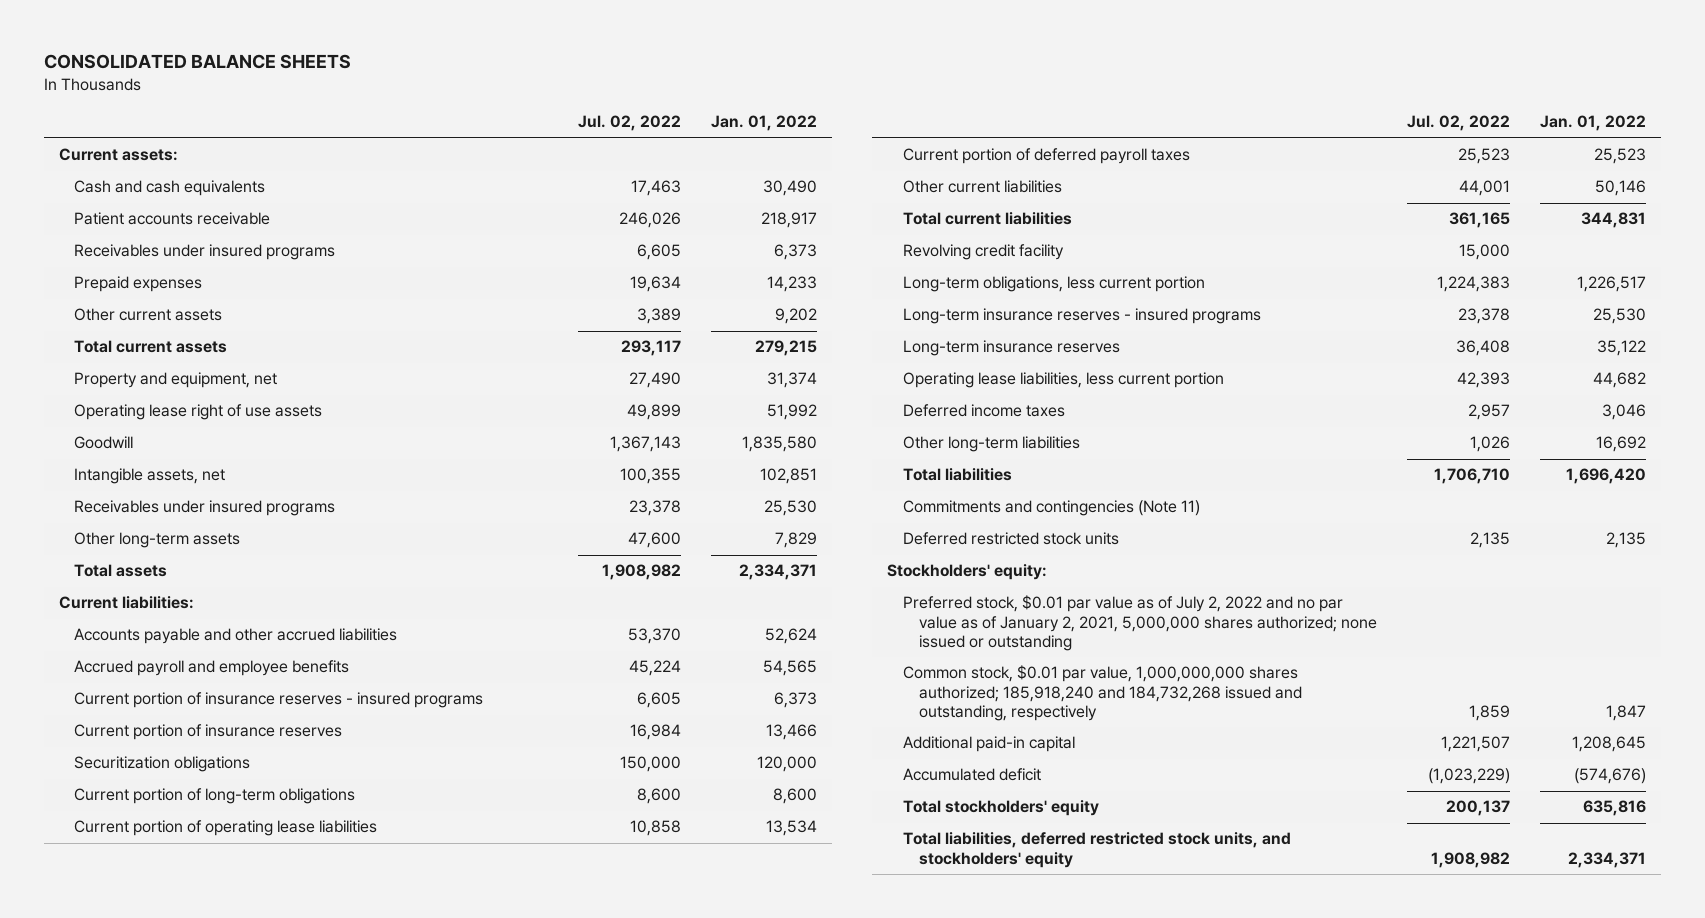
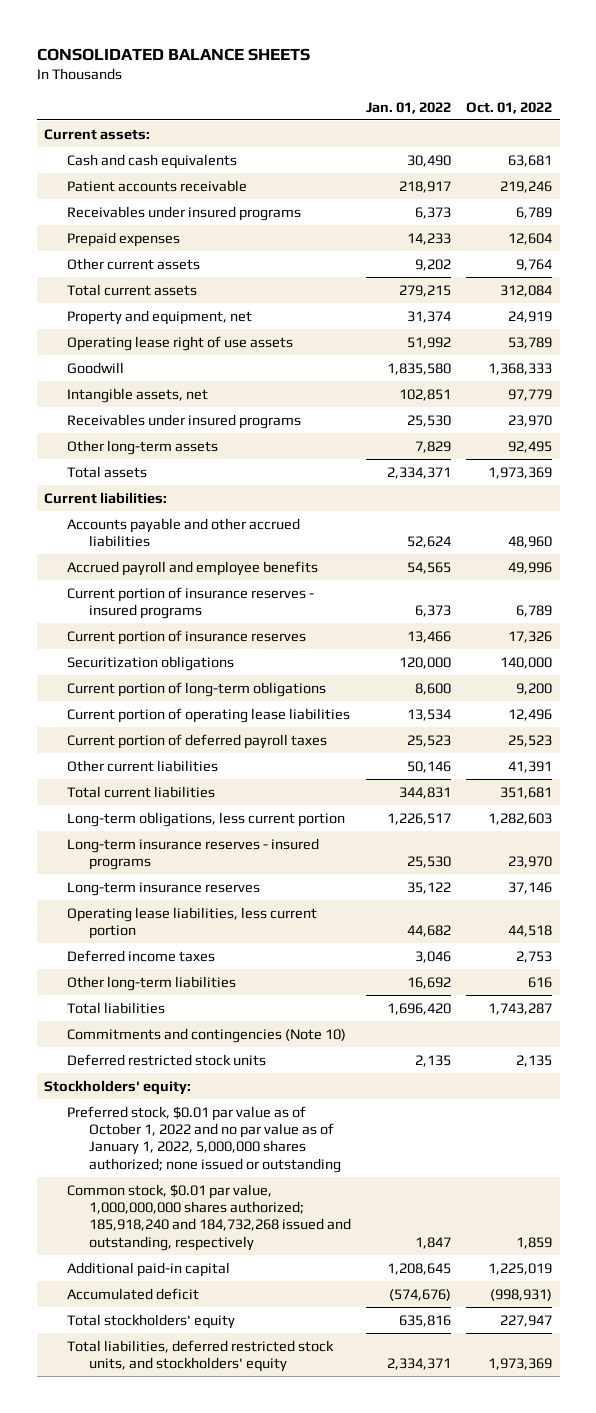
- | Jul. 02, 2022 | Jan. 01, 2022
+ | Jan. 01, 2022 | Oct. 01, 2022
- Revolving credit facility | 15,000 |
- Commitments and contingencies (Note 11)
+ Commitments and contingencies (Note 10)
- Preferred stock, $0.01 par value as of July 2, 2022 and no par value as of January 2, 2021, 5,000,000 shares authorized; none issued or outstanding
+ Preferred stock, $0.01 par value as of October 1, 2022 and no par value as of January 1, 2022, 5,000,000 shares authorized; none issued or outstanding

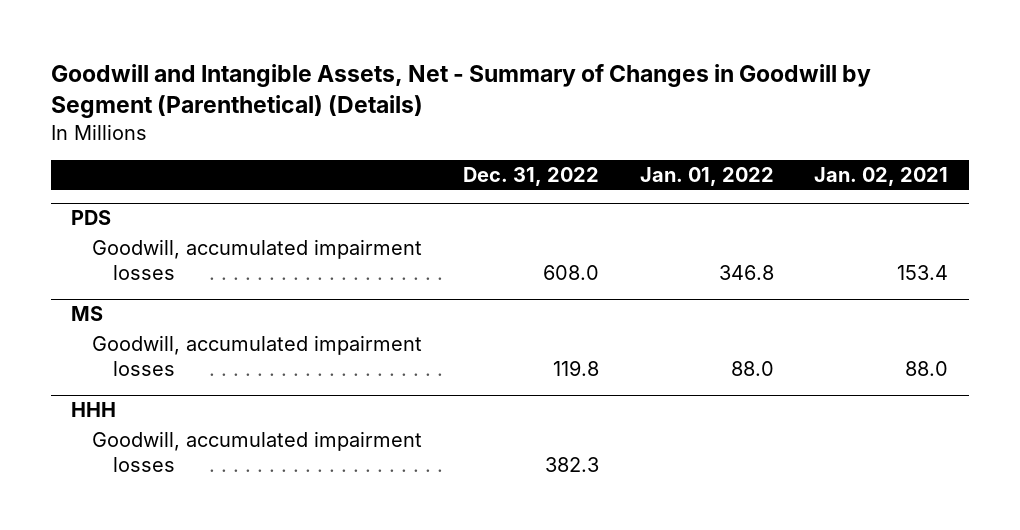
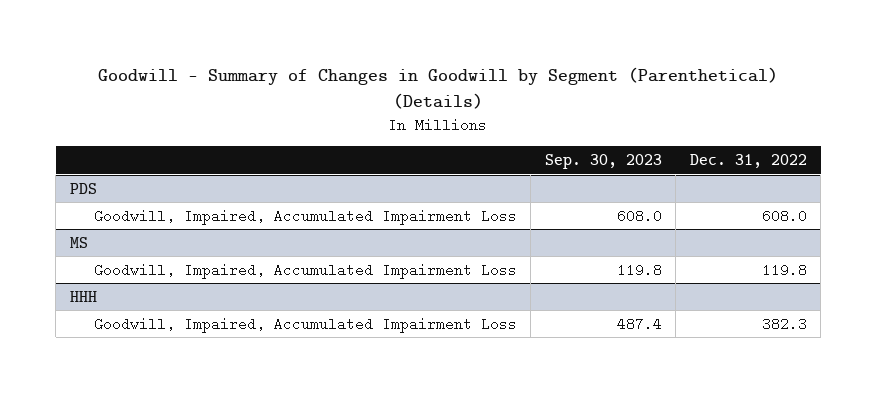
- Goodwill and Intangible Assets, Net - Summary of Changes in Goodwill by Segment (Parenthetical) (Details)
+ Goodwill - Summary of Changes in Goodwill by Segment (Parenthetical) (Details)
- | Dec. 31, 2022 | Jan. 01, 2022 | Jan. 02, 2021
+ | Sep. 30, 2023 | Dec. 31, 2022
@ PDS
- Goodwill, accumulated impairment losses | 608.0 | 346.8 | 153.4
+ Goodwill, Impaired, Accumulated Impairment Loss | 608.0 | 608.0
@ MS
- Goodwill, accumulated impairment losses | 119.8 | 88.0 | 88.0
+ Goodwill, Impaired, Accumulated Impairment Loss | 119.8 | 119.8
@ HHH
- Goodwill, accumulated impairment losses | 382.3 | |
+ Goodwill, Impaired, Accumulated Impairment Loss | 487.4 | 382.3

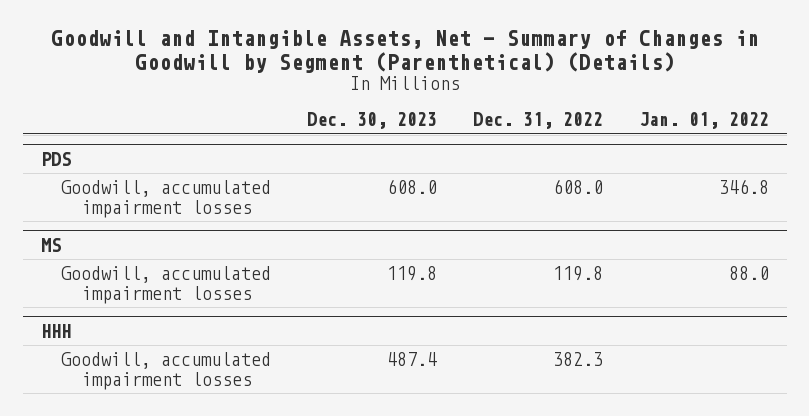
- Goodwill - Summary of Changes in Goodwill by Segment (Parenthetical) (Details)
+ Goodwill and Intangible Assets, Net - Summary of Changes in Goodwill by Segment (Parenthetical) (Details)
- | Sep. 30, 2023 | Dec. 31, 2022
+ | Dec. 30, 2023 | Dec. 31, 2022 | Jan. 01, 2022
@ PDS
- Goodwill, Impaired, Accumulated Impairment Loss | 608.0 | 608.0
+ Goodwill, accumulated impairment losses | 608.0 | 608.0 | 346.8
@ MS
- Goodwill, Impaired, Accumulated Impairment Loss | 119.8 | 119.8
+ Goodwill, accumulated impairment losses | 119.8 | 119.8 | 88.0
@ HHH
- Goodwill, Impaired, Accumulated Impairment Loss | 487.4 | 382.3
+ Goodwill, accumulated impairment losses | 487.4 | 382.3 |

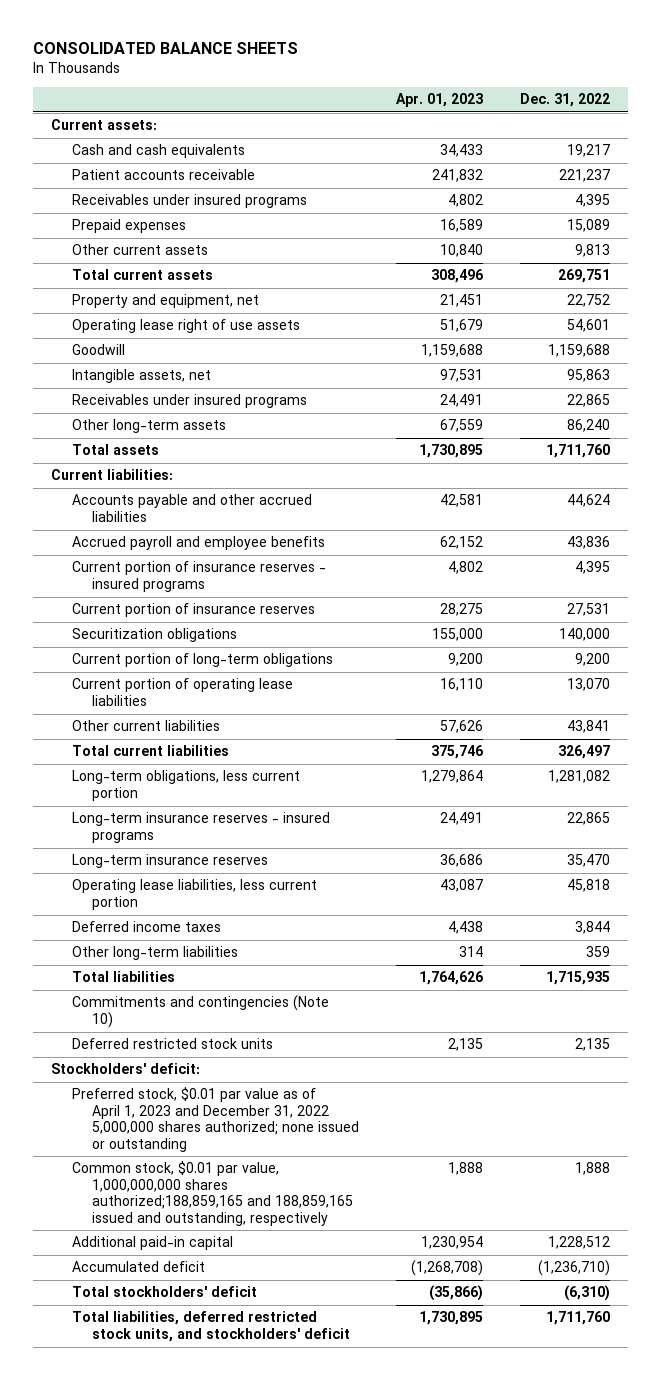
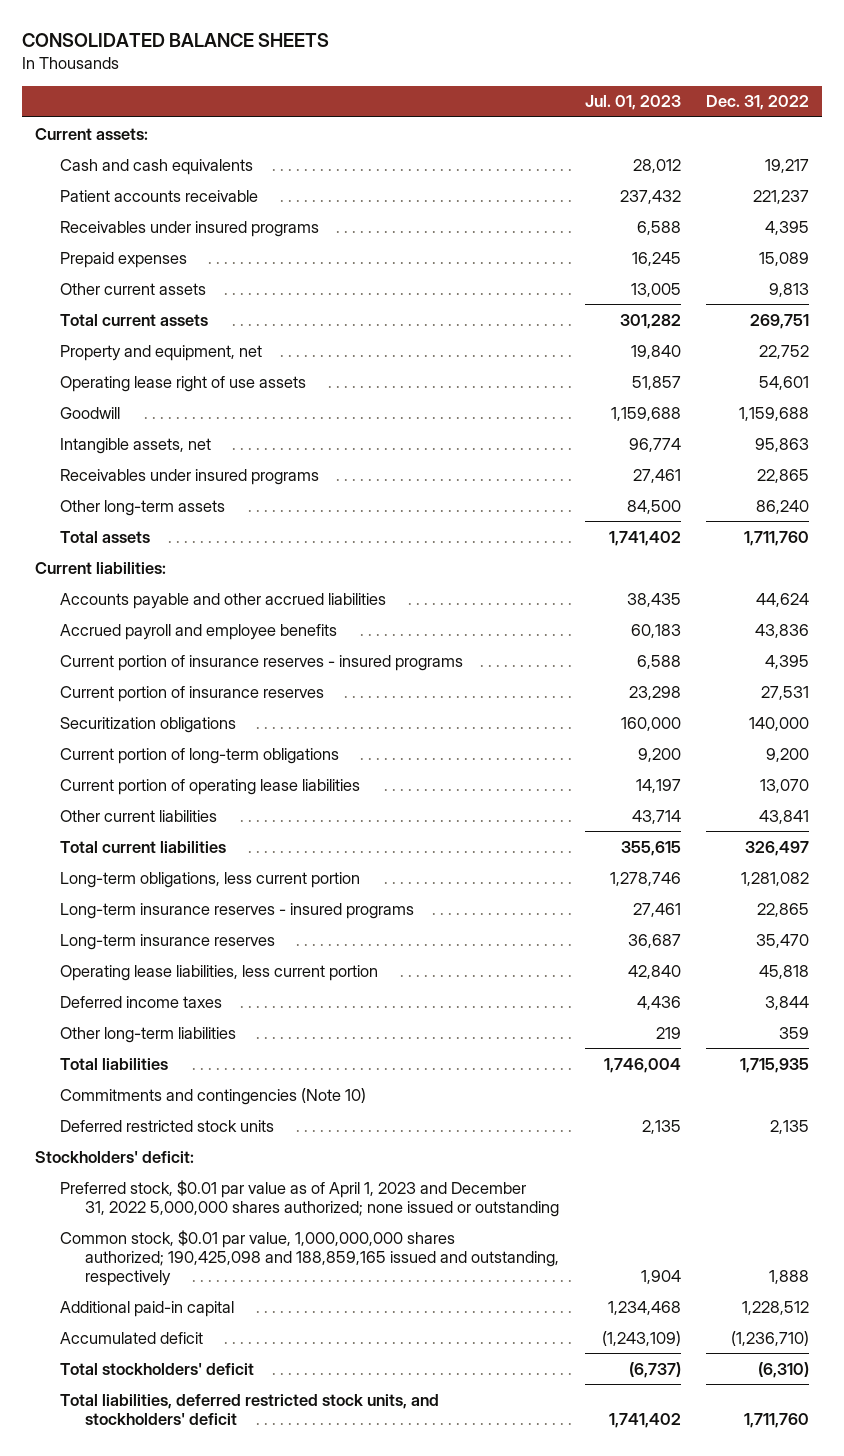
- | Apr. 01, 2023 | Dec. 31, 2022
+ | Jul. 01, 2023 | Dec. 31, 2022
- Common stock, $0.01 par value, 1,000,000,000 shares authorized;188,859,165 and 188,859,165 issued and outstanding, respectively | 1,888 | 1,888
+ Common stock, $0.01 par value, 1,000,000,000 shares authorized; 190,425,098 and 188,859,165 issued and outstanding, respectively | 1,904 | 1,888

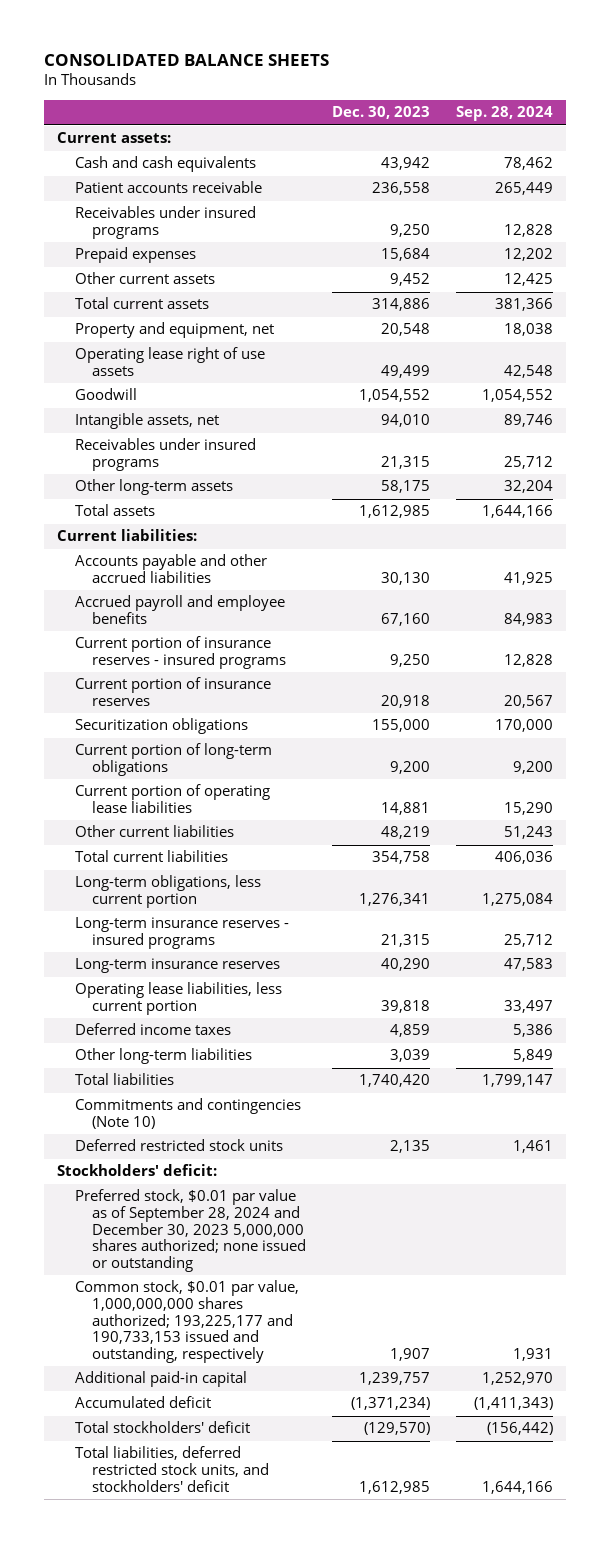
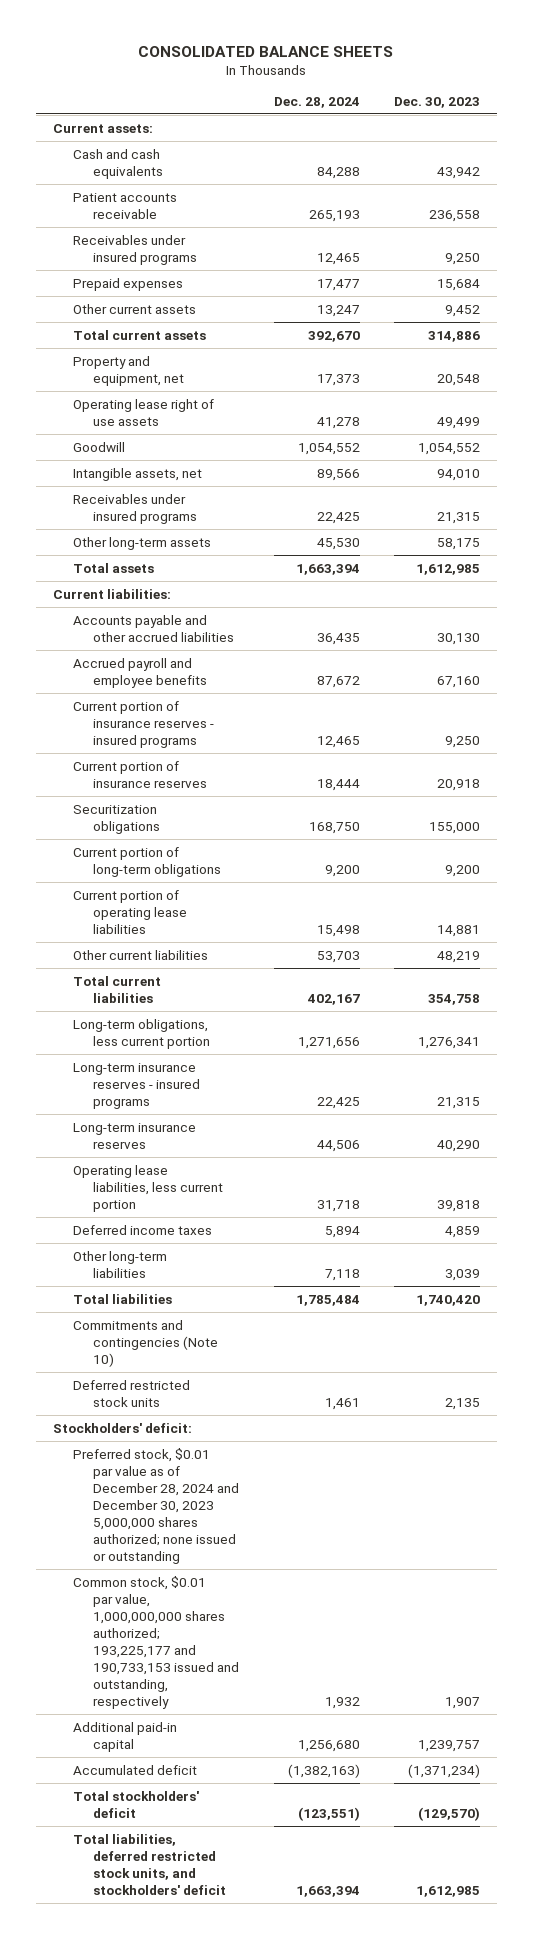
- | Dec. 30, 2023 | Sep. 28, 2024
+ | Dec. 28, 2024 | Dec. 30, 2023
- Preferred stock, $0.01 par value as of September 28, 2024 and December 30, 2023 5,000,000 shares authorized; none issued or outstanding
+ Preferred stock, $0.01 par value as of December 28, 2024 and December 30, 2023 5,000,000 shares authorized; none issued or outstanding

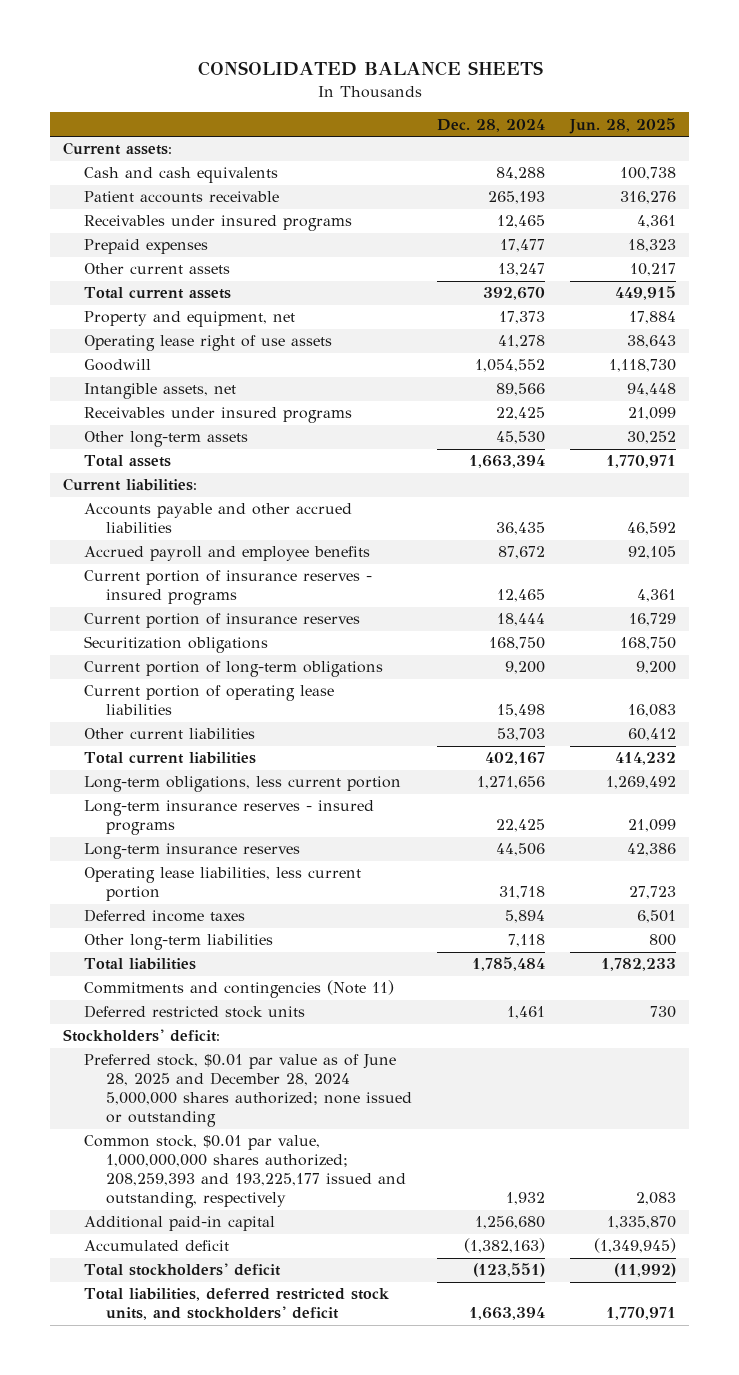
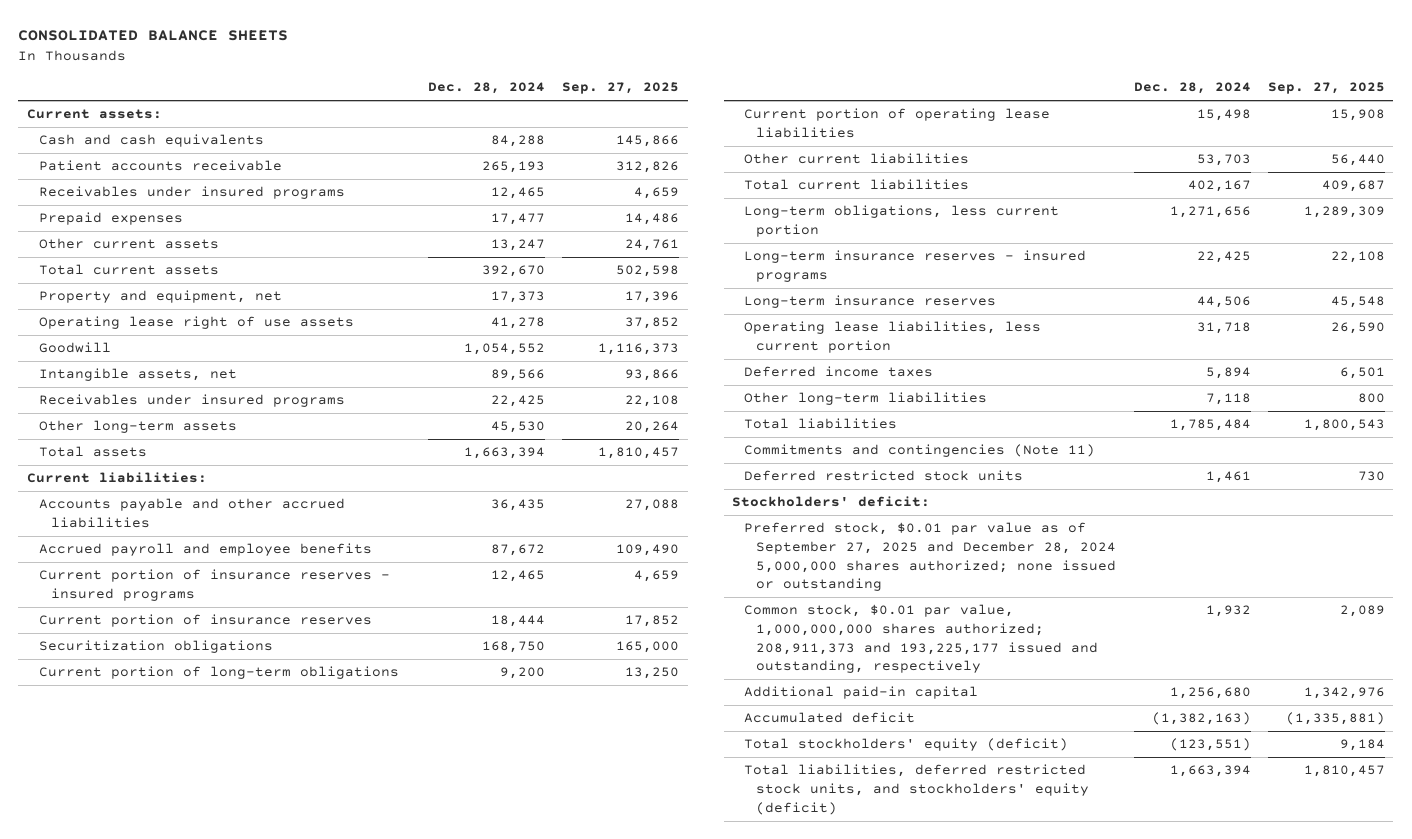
- | Dec. 28, 2024 | Jun. 28, 2025
+ | Dec. 28, 2024 | Sep. 27, 2025
- Preferred stock, $0.01 par value as of June 28, 2025 and December 28, 2024 5,000,000 shares authorized; none issued or outstanding
- Common stock, $0.01 par value, 1,000,000,000 shares authorized; 208,259,393 and 193,225,177 issued and outstanding, respectively | 1,932 | 2,083
+ Preferred stock, $0.01 par value as of September 27, 2025 and December 28, 2024 5,000,000 shares authorized; none issued or outstanding
+ Common stock, $0.01 par value, 1,000,000,000 shares authorized; 208,911,373 and 193,225,177 issued and outstanding, respectively | 1,932 | 2,089
- Total stockholders' deficit | (123,551) | (11,992)
- Total liabilities, deferred restricted stock units, and stockholders' deficit | 1,663,394 | 1,770,971
+ Total stockholders' equity (deficit) | (123,551) | 9,184
+ Total liabilities, deferred restricted stock units, and stockholders' equity (deficit) | 1,663,394 | 1,810,457

